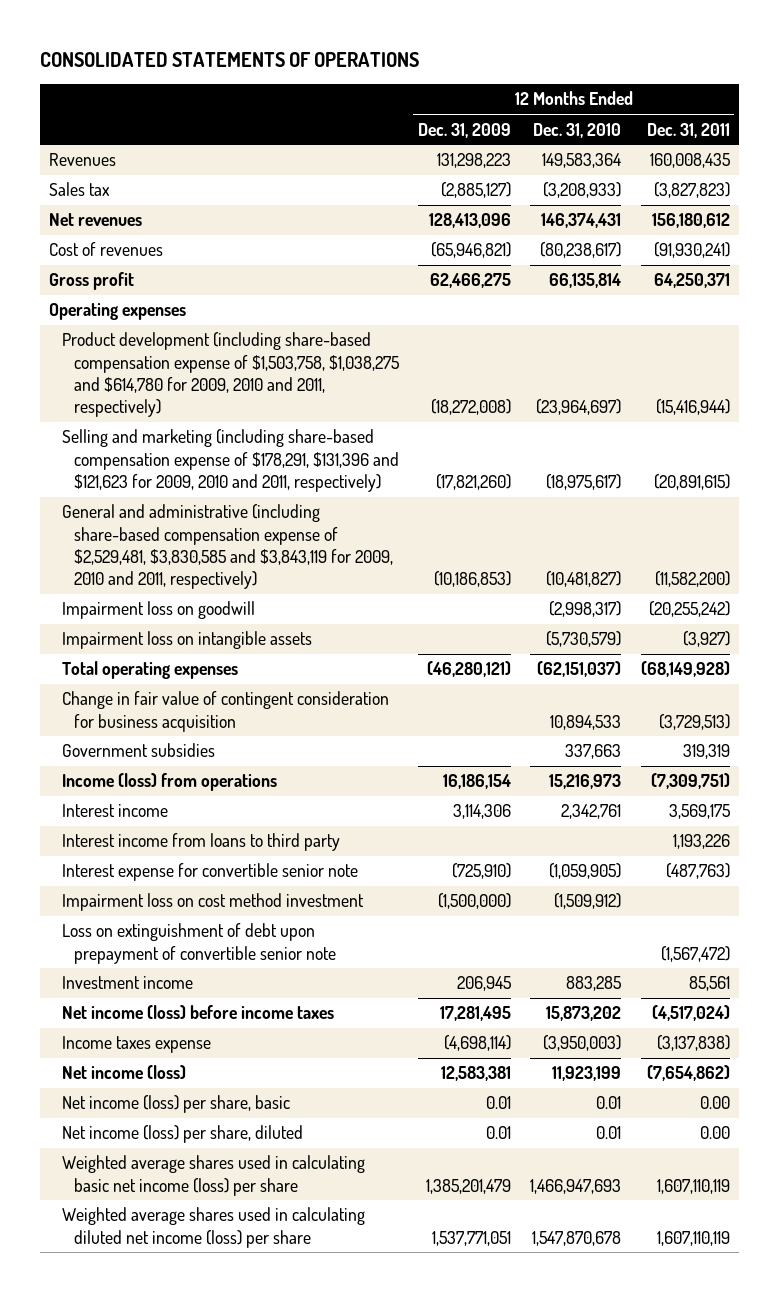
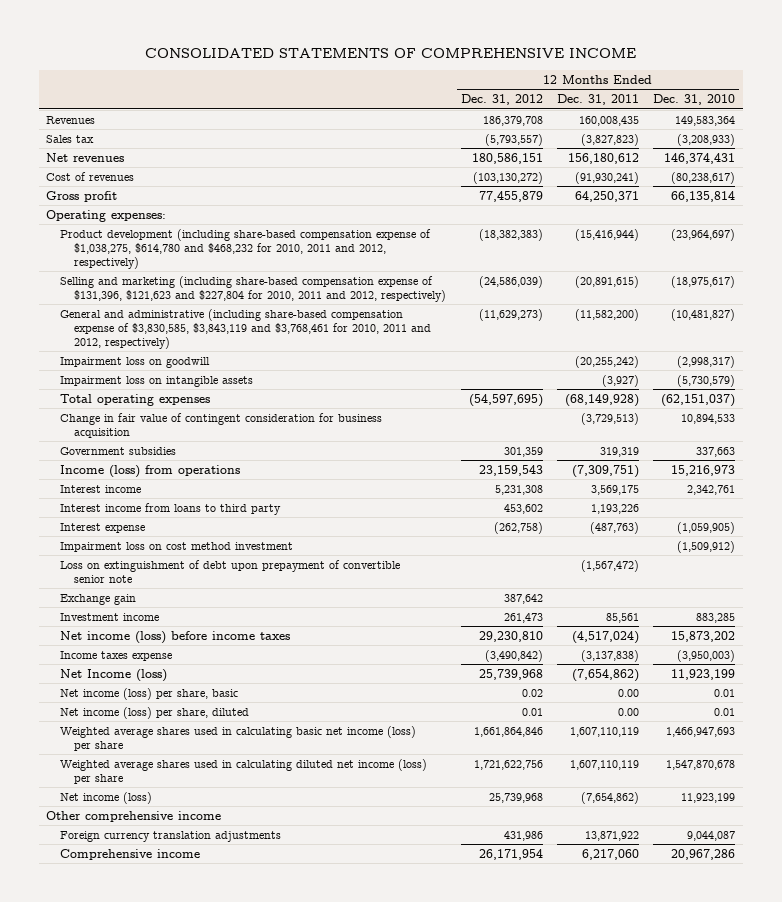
- CONSOLIDATED STATEMENTS OF OPERATIONS
+ CONSOLIDATED STATEMENTS OF COMPREHENSIVE INCOME
- | 12 Months Ended Dec. 31, 2009 | 12 Months Ended Dec. 31, 2010 | 12 Months Ended Dec. 31, 2011
+ | 12 Months Ended Dec. 31, 2012 | 12 Months Ended Dec. 31, 2011 | 12 Months Ended Dec. 31, 2010
- Operating expenses
- Product development (including share-based compensation expense of $1,503,758, $1,038,275 and $614,780 for 2009, 2010 and 2011, respectively) | (18,272,008) | (23,964,697) | (15,416,944)
- Selling and marketing (including share-based compensation expense of $178,291, $131,396 and $121,623 for 2009, 2010 and 2011, respectively) | (17,821,260) | (18,975,617) | (20,891,615)
- General and administrative (including share-based compensation expense of $2,529,481, $3,830,585 and $3,843,119 for 2009, 2010 and 2011, respectively) | (10,186,853) | (10,481,827) | (11,582,200)
+ Operating expenses:
+ Product development (including share-based compensation expense of $1,038,275, $614,780 and $468,232 for 2010, 2011 and 2012, respectively) | (18,382,383) | (15,416,944) | (23,964,697)
+ Selling and marketing (including share-based compensation expense of $131,396, $121,623 and $227,804 for 2010, 2011 and 2012, respectively) | (24,586,039) | (20,891,615) | (18,975,617)
+ General and administrative (including share-based compensation expense of $3,830,585, $3,843,119 and $3,768,461 for 2010, 2011 and 2012, respectively) | (11,629,273) | (11,582,200) | (10,481,827)
- Interest expense for convertible senior note | (725,910) | (1,059,905) | (487,763)
+ Interest expense | (262,758) | (487,763) | (1,059,905)
+ Exchange gain | 387,642 | |
+ Net Income (loss) | 25,739,968 | (7,654,862) | 11,923,199
moved down: Net income (loss) | 25,739,968 | (7,654,862) | 11,923,199
+ Other comprehensive income
+ Foreign currency translation adjustments | 431,986 | 13,871,922 | 9,044,087
+ Comprehensive income | 26,171,954 | 6,217,060 | 20,967,286

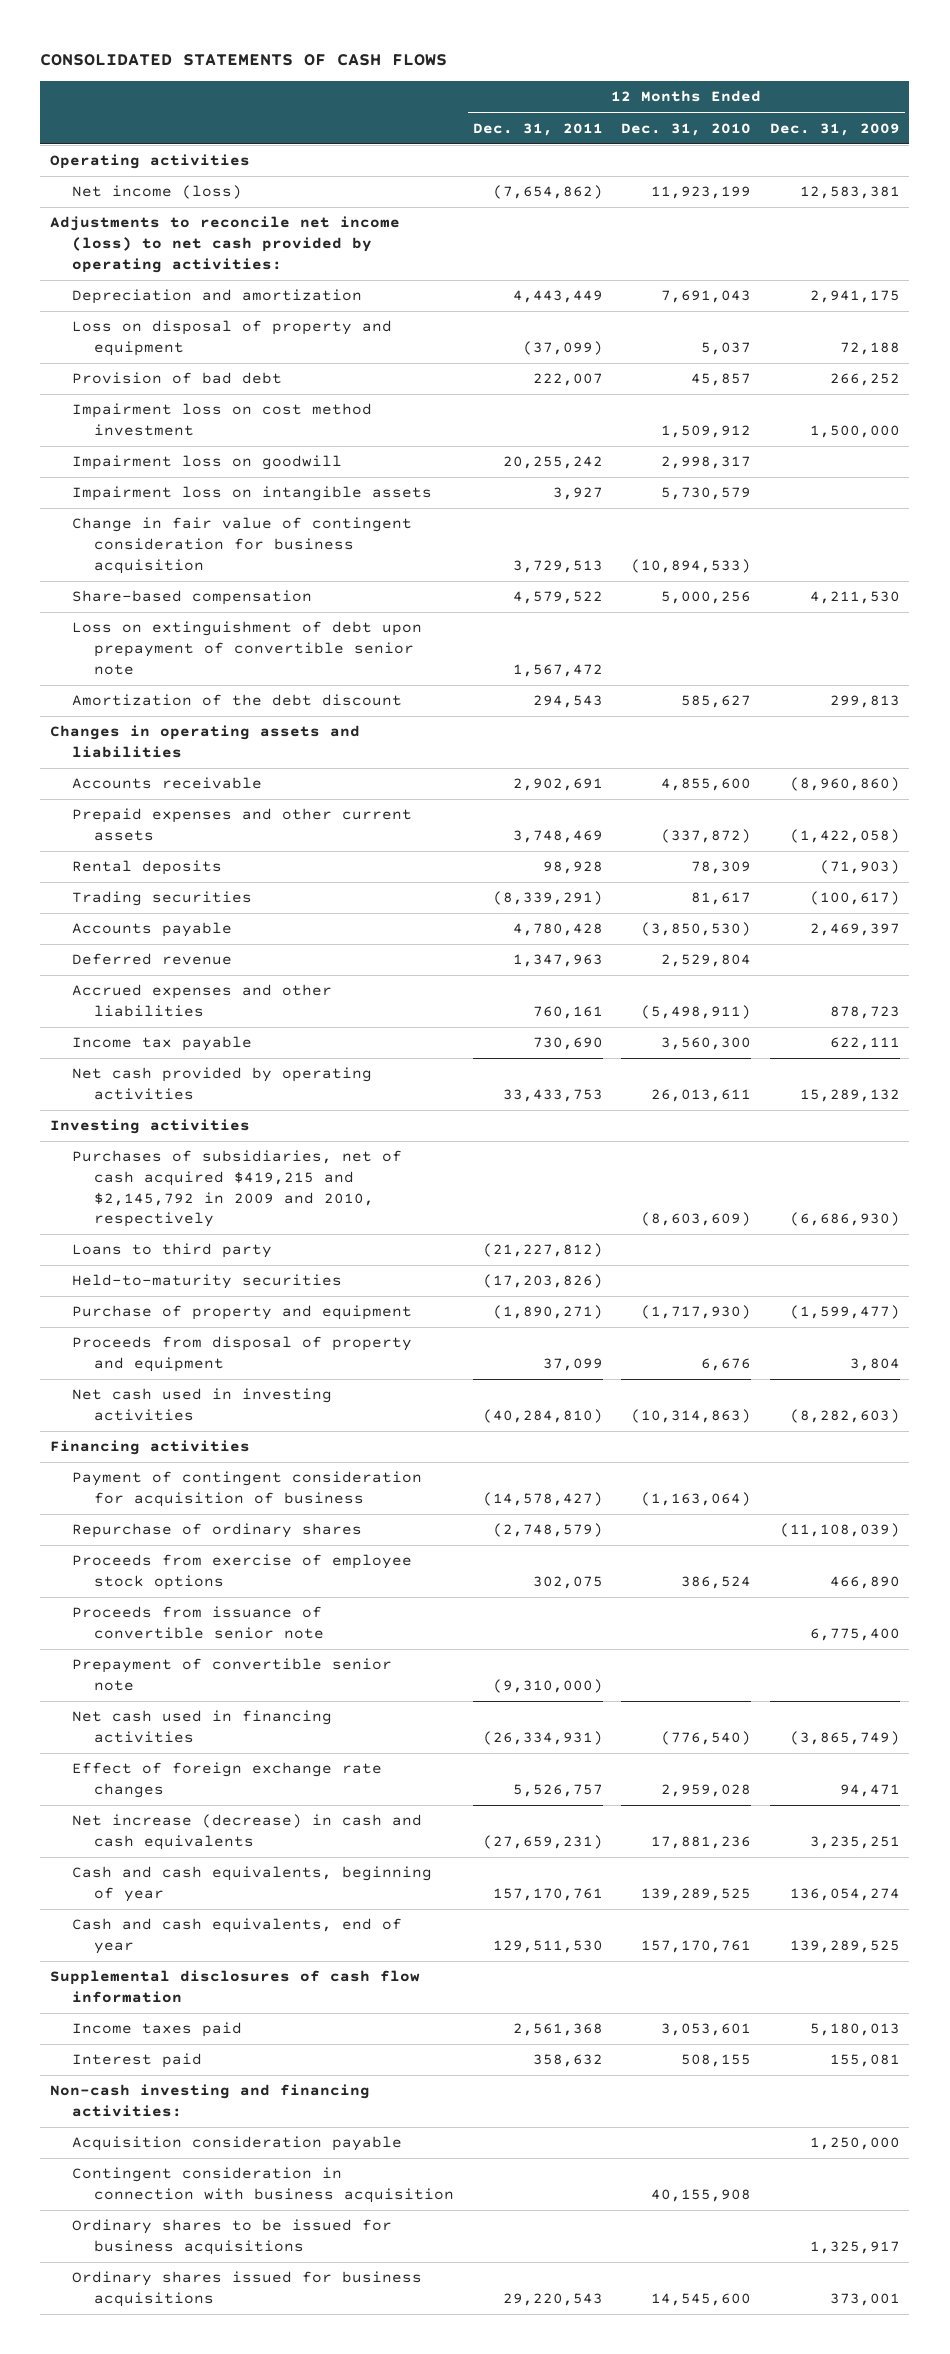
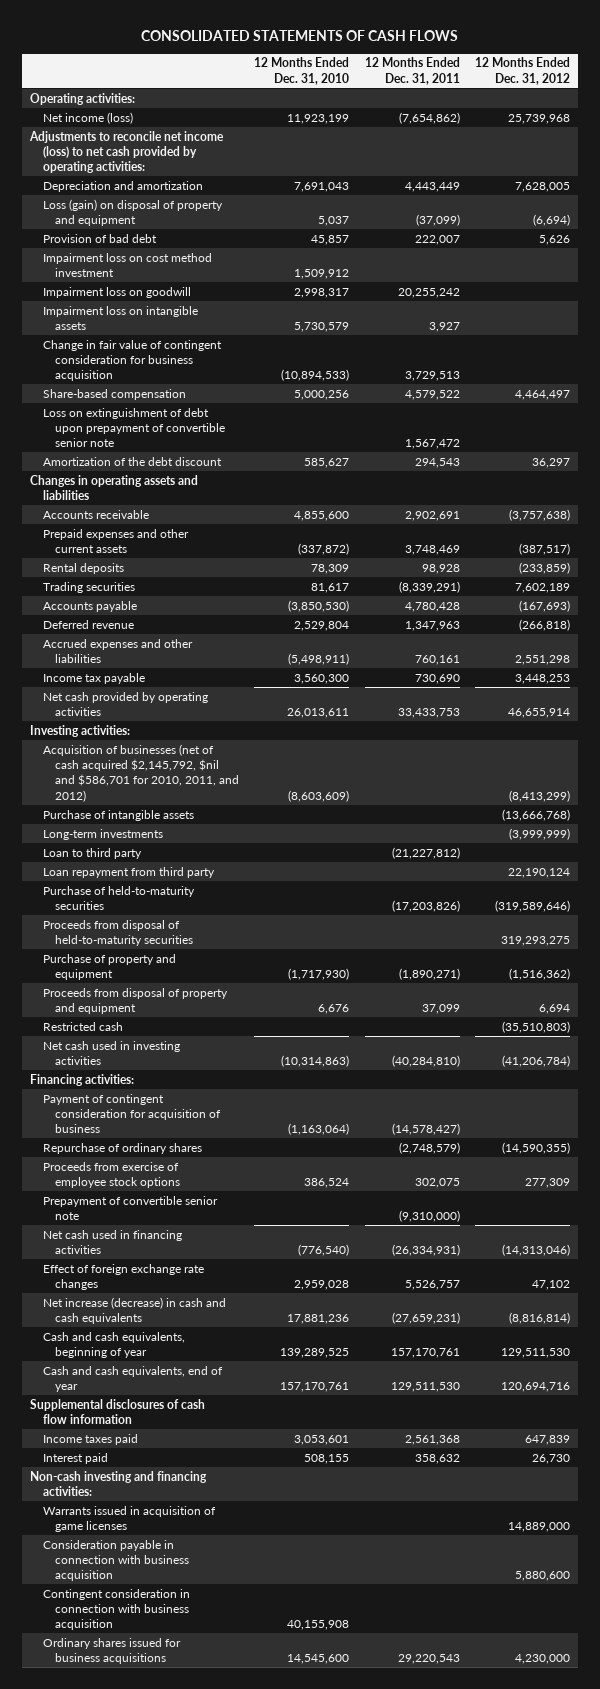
- | 12 Months Ended Dec. 31, 2011 | 12 Months Ended Dec. 31, 2010 | 12 Months Ended Dec. 31, 2009
+ | 12 Months Ended Dec. 31, 2010 | 12 Months Ended Dec. 31, 2011 | 12 Months Ended Dec. 31, 2012
- Operating activities
+ Operating activities:
- Loss on disposal of property and equipment | (37,099) | 5,037 | 72,188
+ Loss (gain) on disposal of property and equipment | 5,037 | (37,099) | (6,694)
- Investing activities
- Purchases of subsidiaries, net of cash acquired $419,215 and $2,145,792 in 2009 and 2010, respectively | | (8,603,609) | (6,686,930)
- Loans to third party | (21,227,812) | |
- Held-to-maturity securities | (17,203,826) | |
+ Investing activities:
+ Acquisition of businesses (net of cash acquired $2,145,792, $nil and $586,701 for 2010, 2011, and 2012) | (8,603,609) | | (8,413,299)
+ Purchase of intangible assets | | | (13,666,768)
+ Long-term investments | | | (3,999,999)
+ Loan to third party | | (21,227,812) |
+ Loan repayment from third party | | | 22,190,124
+ Purchase of held-to-maturity securities | | (17,203,826) | (319,589,646)
+ Proceeds from disposal of held-to-maturity securities | | | 319,293,275
+ Restricted cash | | | (35,510,803)
- Financing activities
+ Financing activities:
- Proceeds from issuance of convertible senior note | | | 6,775,400
- Acquisition consideration payable | | | 1,250,000
+ Warrants issued in acquisition of game licenses | | | 14,889,000
+ Consideration payable in connection with business acquisition | | | 5,880,600
- Ordinary shares to be issued for business acquisitions | | | 1,325,917

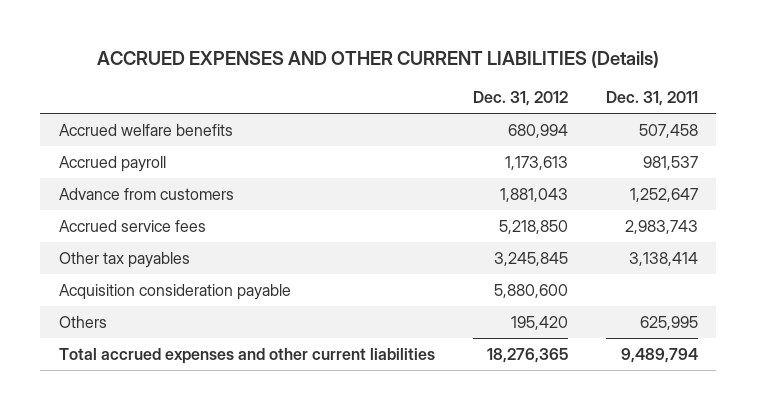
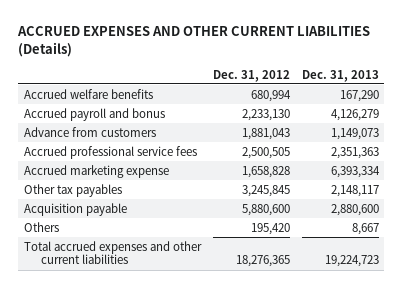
- | Dec. 31, 2012 | Dec. 31, 2011
+ | Dec. 31, 2012 | Dec. 31, 2013
- Accrued payroll | 1,173,613 | 981,537
+ Accrued payroll and bonus | 2,233,130 | 4,126,279
- Accrued service fees | 5,218,850 | 2,983,743
+ Accrued professional service fees | 2,500,505 | 2,351,363
+ Accrued marketing expense | 1,658,828 | 6,393,334
- Acquisition consideration payable | 5,880,600 |
+ Acquisition payable | 5,880,600 | 2,880,600

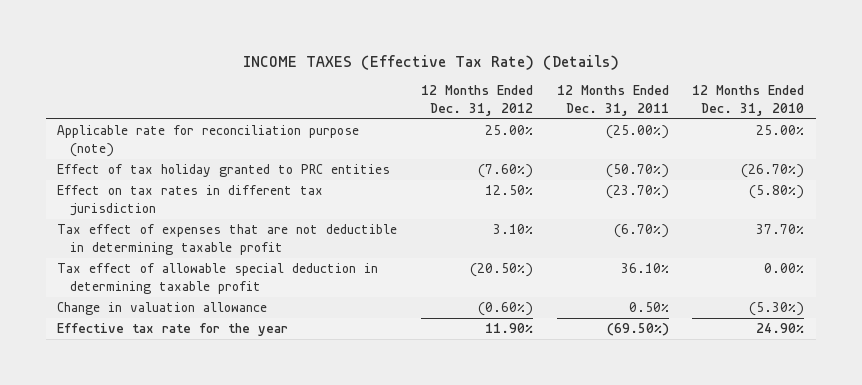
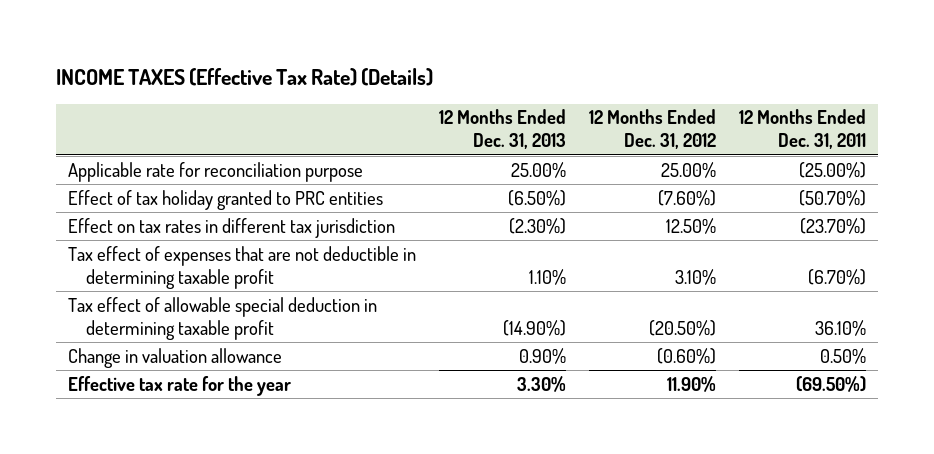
- | 12 Months Ended Dec. 31, 2012 | 12 Months Ended Dec. 31, 2011 | 12 Months Ended Dec. 31, 2010
+ | 12 Months Ended Dec. 31, 2013 | 12 Months Ended Dec. 31, 2012 | 12 Months Ended Dec. 31, 2011
- Applicable rate for reconciliation purpose (note) | 25.00% | (25.00%) | 25.00%
+ Applicable rate for reconciliation purpose | 25.00% | 25.00% | (25.00%)

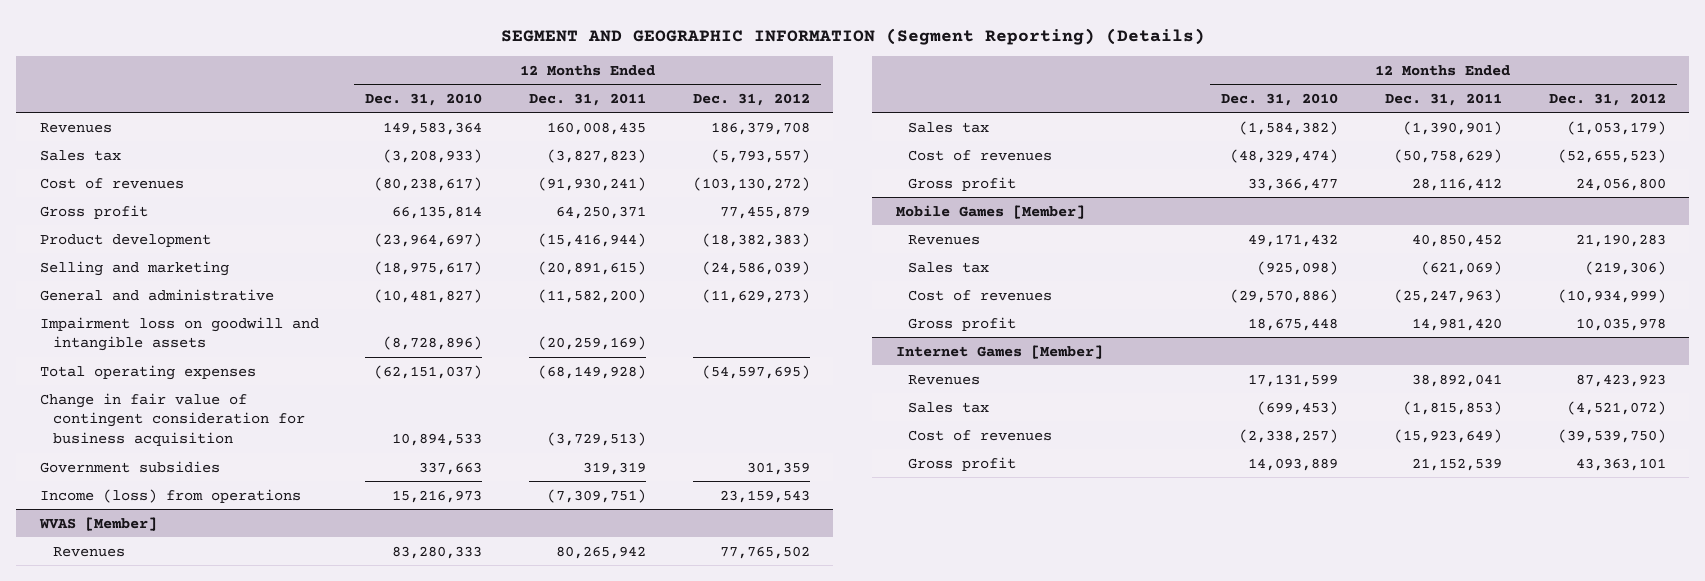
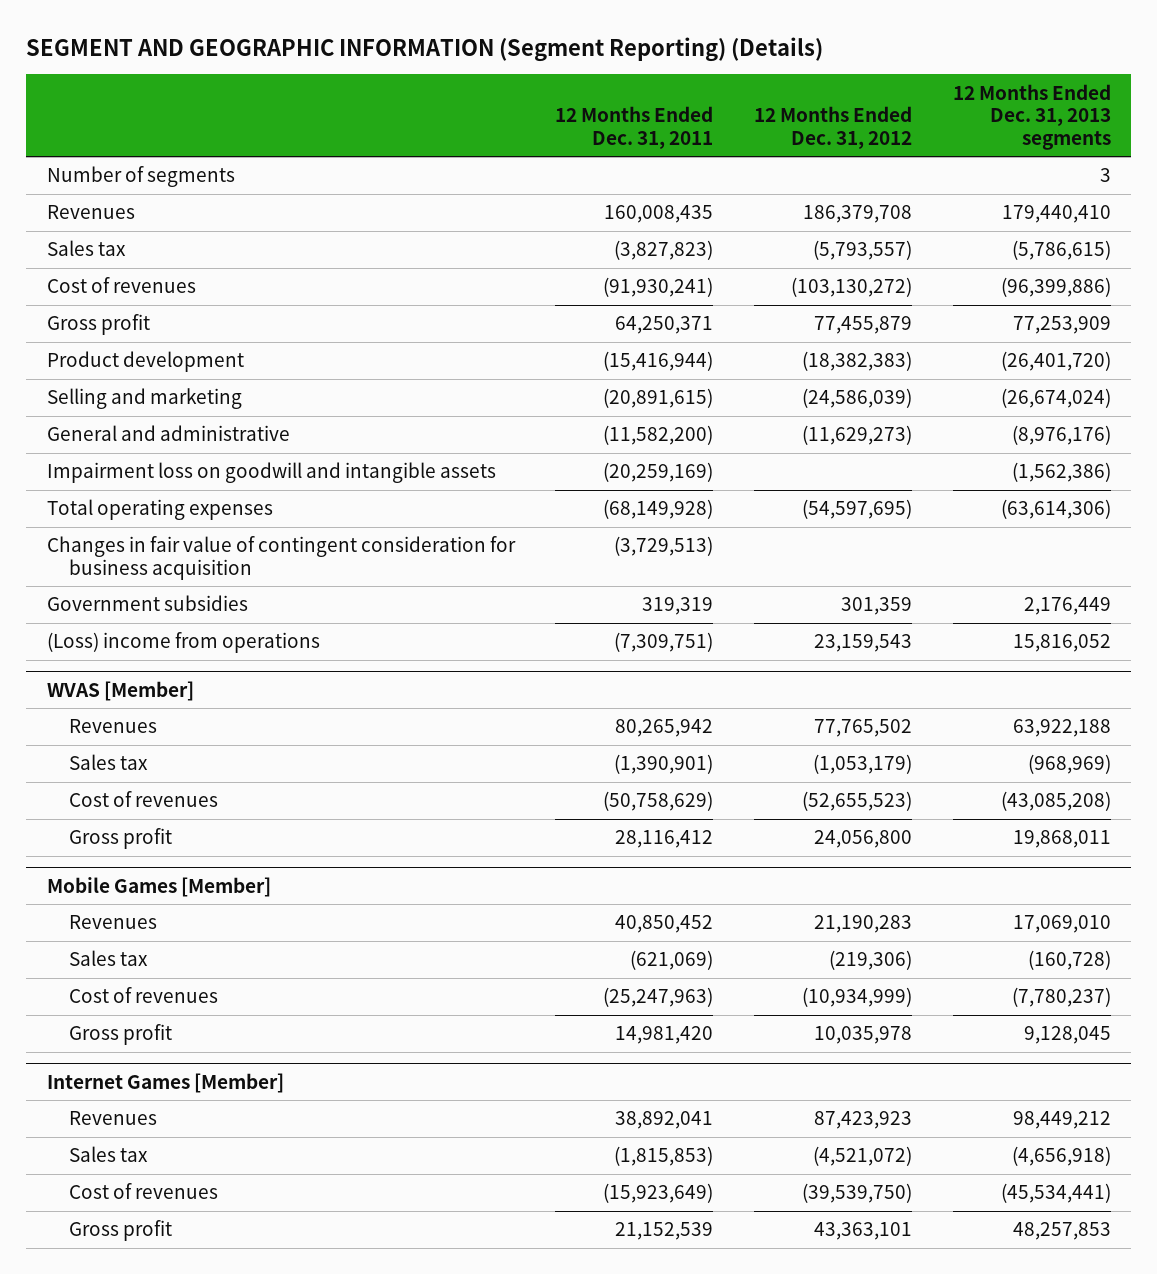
- | 12 Months Ended Dec. 31, 2010 | 12 Months Ended Dec. 31, 2011 | 12 Months Ended Dec. 31, 2012
+ | 12 Months Ended Dec. 31, 2011 | 12 Months Ended Dec. 31, 2012 | 12 Months Ended Dec. 31, 2013 segments
+ Number of segments | | | 3
- Change in fair value of contingent consideration for business acquisition | 10,894,533 | (3,729,513) |
+ Changes in fair value of contingent consideration for business acquisition | (3,729,513) | |
- Income (loss) from operations | 15,216,973 | (7,309,751) | 23,159,543
+ (Loss) income from operations | (7,309,751) | 23,159,543 | 15,816,052

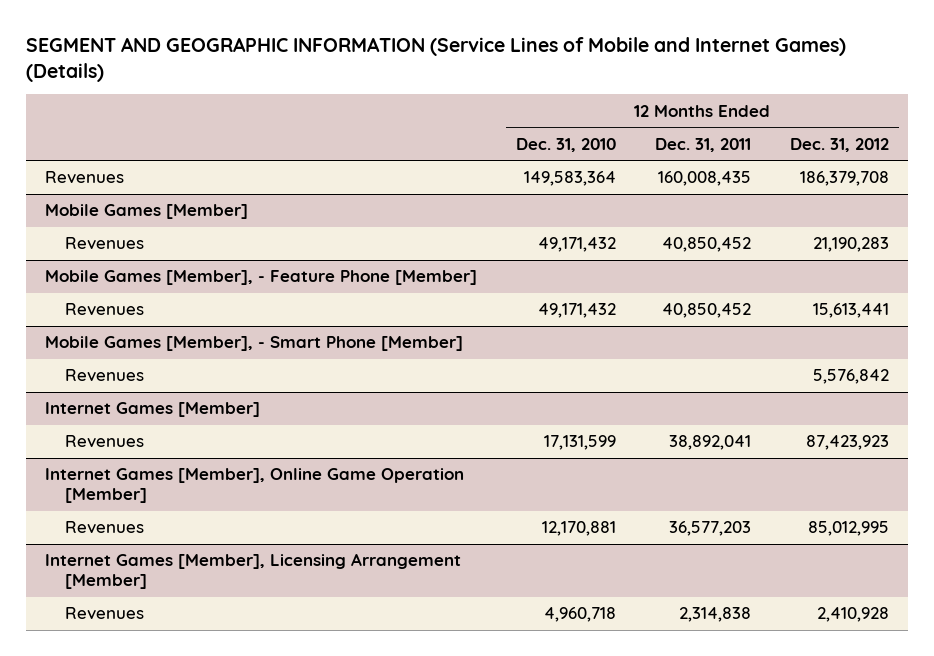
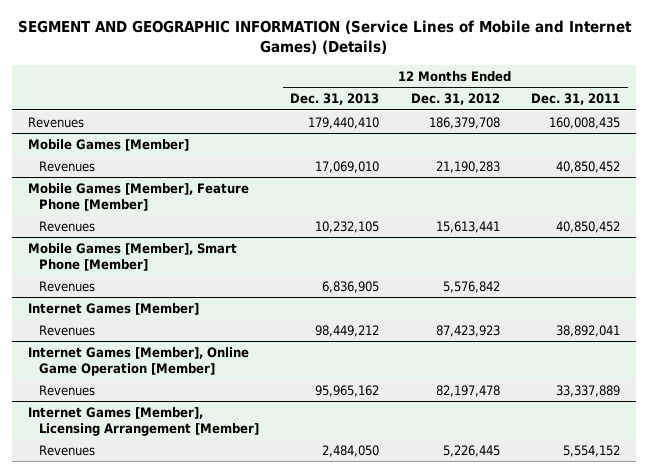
- | 12 Months Ended Dec. 31, 2010 | 12 Months Ended Dec. 31, 2011 | 12 Months Ended Dec. 31, 2012
+ | 12 Months Ended Dec. 31, 2013 | 12 Months Ended Dec. 31, 2012 | 12 Months Ended Dec. 31, 2011
- Mobile Games [Member], - Feature Phone [Member]
+ Mobile Games [Member], Feature Phone [Member]
- Mobile Games [Member], - Smart Phone [Member]
+ Mobile Games [Member], Smart Phone [Member]
@ Internet Games [Member], Online Game Operation [Member]
- Revenues | 12,170,881 | 36,577,203 | 85,012,995
+ Revenues | 95,965,162 | 82,197,478 | 33,337,889
@ Internet Games [Member], Licensing Arrangement [Member]
- Revenues | 4,960,718 | 2,314,838 | 2,410,928
+ Revenues | 2,484,050 | 5,226,445 | 5,554,152

